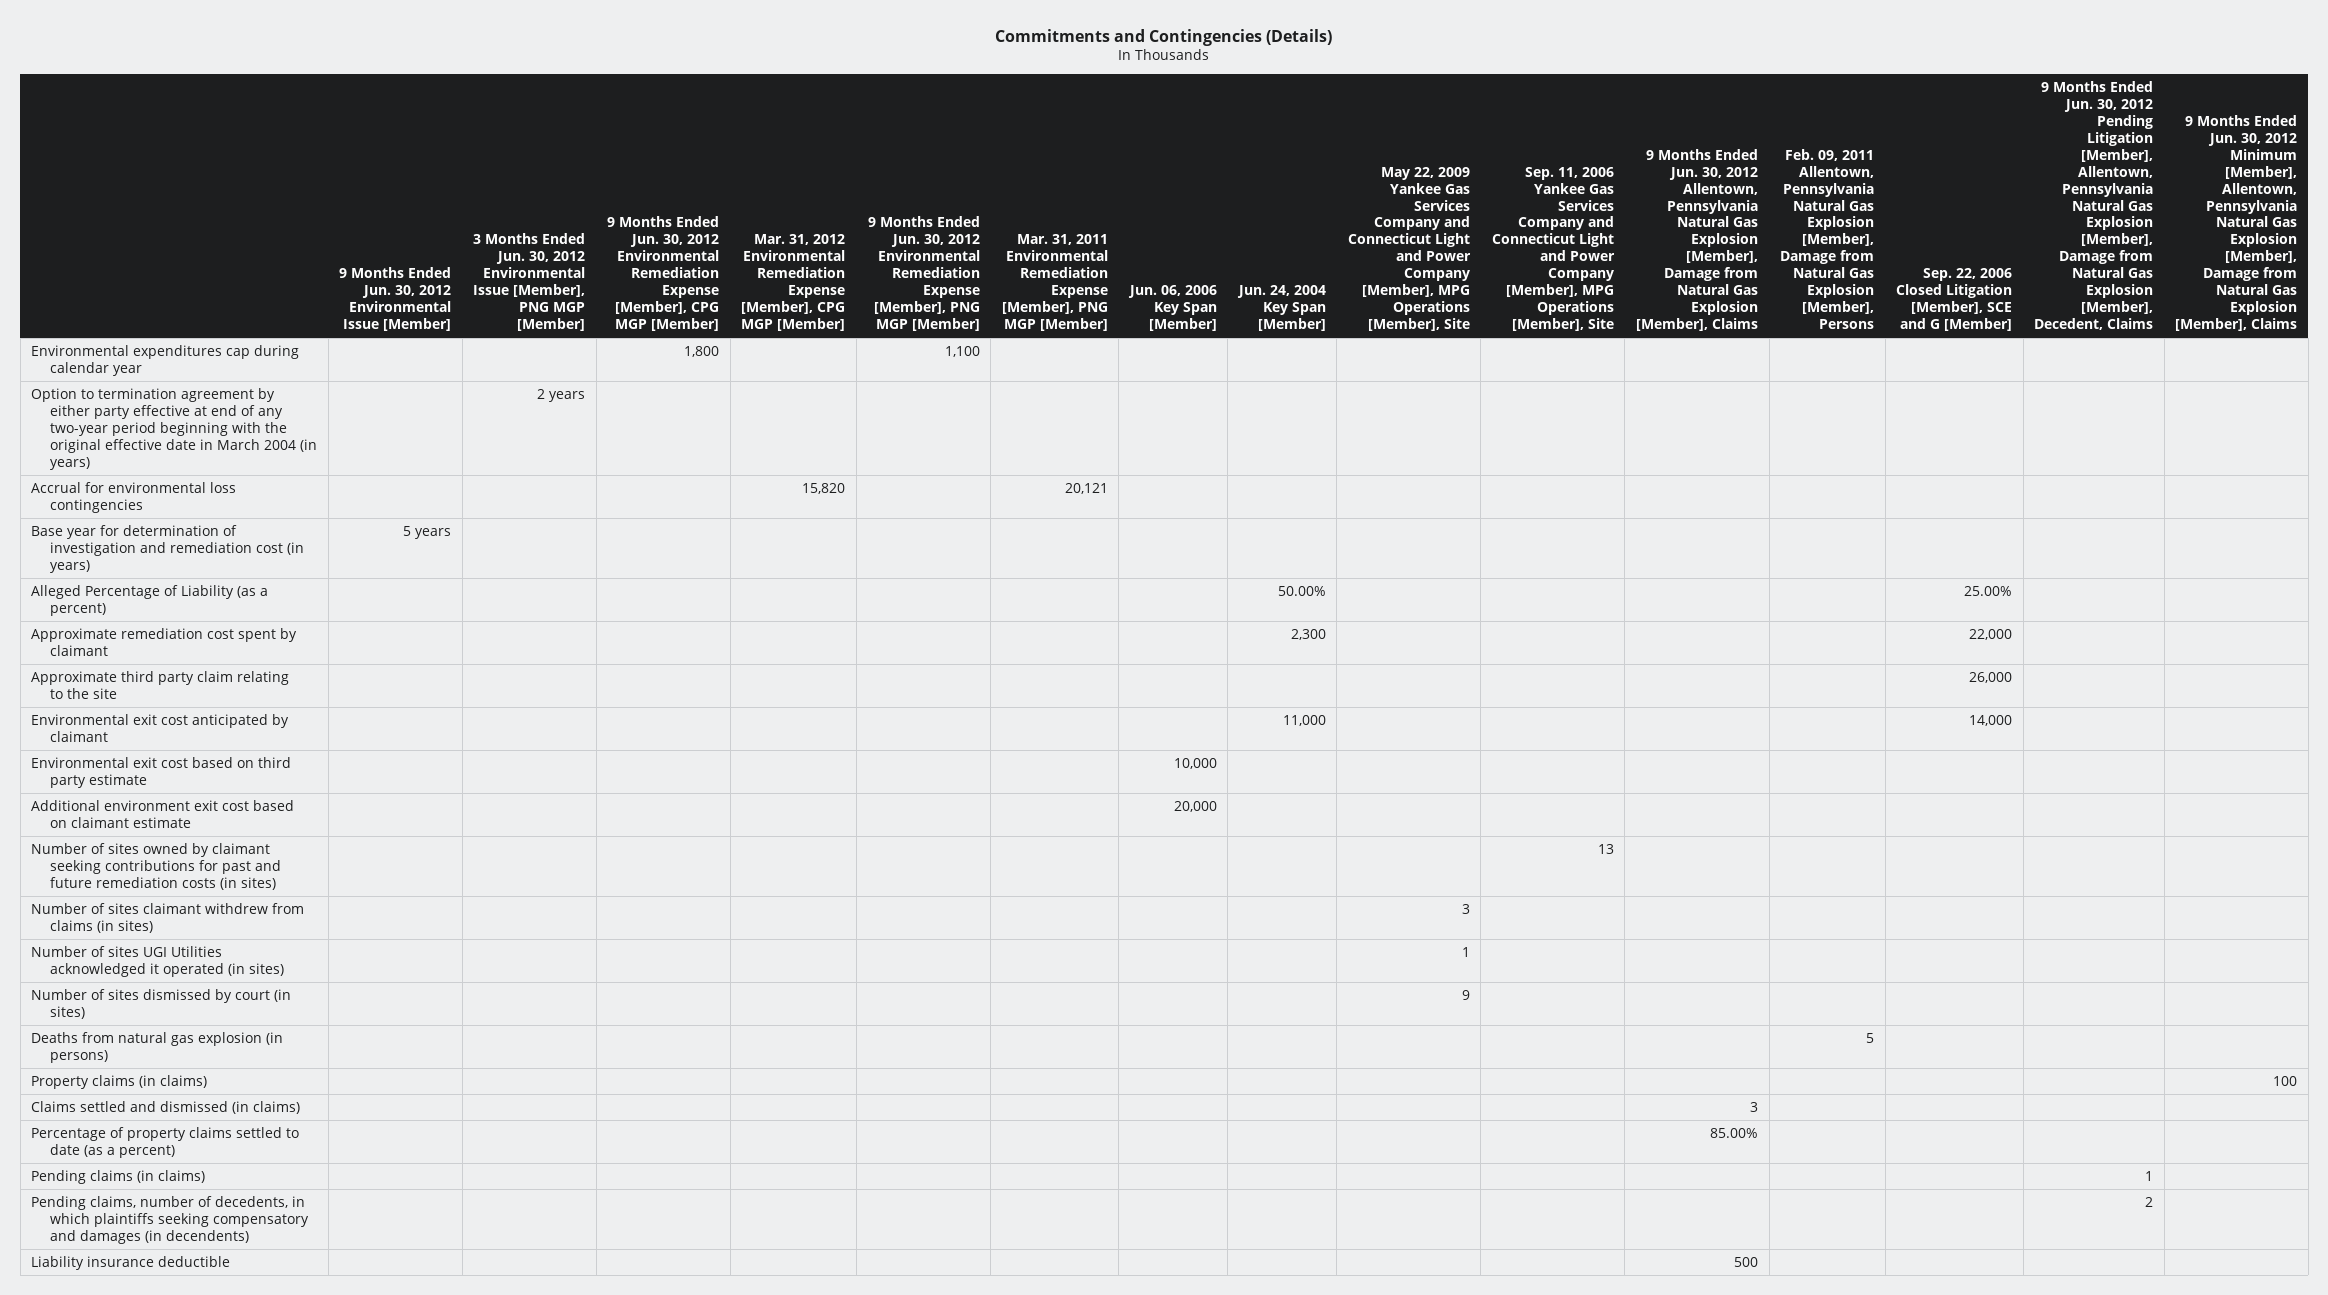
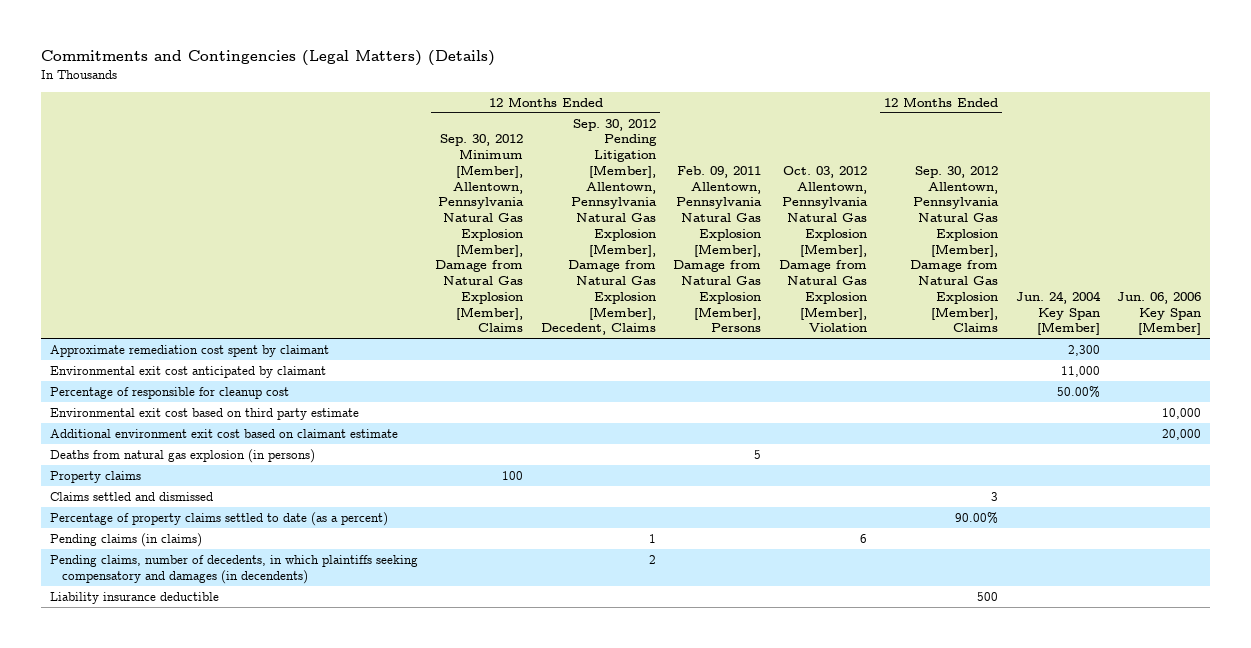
- Commitments and Contingencies (Details)
+ Commitments and Contingencies (Legal Matters) (Details)
- | 9 Months Ended Jun. 30, 2012 Environmental Issue [Member] | 3 Months Ended Jun. 30, 2012 Environmental Issue [Member], PNG MGP [Member] | 9 Months Ended Jun. 30, 2012 Environmental Remediation Expense [Member], CPG MGP [Member] | Mar. 31, 2012 Environmental Remediation Expense [Member], CPG MGP [Member] | 9 Months Ended Jun. 30, 2012 Environmental Remediation Expense [Member], PNG MGP [Member] | Mar. 31, 2011 Environmental Remediation Expense [Member], PNG MGP [Member] | Jun. 06, 2006 Key Span [Member] | Jun. 24, 2004 Key Span [Member] | May 22, 2009 Yankee Gas Services Company and Connecticut Light and Power Company [Member], MPG Operations [Member], Site | Sep. 11, 2006 Yankee Gas Services Company and Connecticut Light and Power Company [Member], MPG Operations [Member], Site | 9 Months Ended Jun. 30, 2012 Allentown, Pennsylvania Natural Gas Explosion [Member], Damage from Natural Gas Explosion [Member], Claims | Feb. 09, 2011 Allentown, Pennsylvania Natural Gas Explosion [Member], Damage from Natural Gas Explosion [Member], Persons | Sep. 22, 2006 Closed Litigation [Member], SCE and G [Member] | 9 Months Ended Jun. 30, 2012 Pending Litigation [Member], Allentown, Pennsylvania Natural Gas Explosion [Member], Damage from Natural Gas Explosion [Member], Decedent, Claims | 9 Months Ended Jun. 30, 2012 Minimum [Member], Allentown, Pennsylvania Natural Gas Explosion [Member], Damage from Natural Gas Explosion [Member], Claims
+ | 12 Months Ended Sep. 30, 2012 Minimum [Member], Allentown, Pennsylvania Natural Gas Explosion [Member], Damage from Natural Gas Explosion [Member], Claims | 12 Months Ended Sep. 30, 2012 Pending Litigation [Member], Allentown, Pennsylvania Natural Gas Explosion [Member], Damage from Natural Gas Explosion [Member], Decedent, Claims | Feb. 09, 2011 Allentown, Pennsylvania Natural Gas Explosion [Member], Damage from Natural Gas Explosion [Member], Persons | Oct. 03, 2012 Allentown, Pennsylvania Natural Gas Explosion [Member], Damage from Natural Gas Explosion [Member], Violation | 12 Months Ended Sep. 30, 2012 Allentown, Pennsylvania Natural Gas Explosion [Member], Damage from Natural Gas Explosion [Member], Claims | Jun. 24, 2004 Key Span [Member] | Jun. 06, 2006 Key Span [Member]
- Environmental expenditures cap during calendar year | | | 1,800 | | 1,100 | | | | | | | | | |
- Option to termination agreement by either party effective at end of any two-year period beginning with the original effective date in March 2004 (in years) | | 2 years | | | | | | | | | | | | |
- Accrual for environmental loss contingencies | | | | 15,820 | | 20,121 | | | | | | | | |
- Base year for determination of investigation and remediation cost (in years) | 5 years | | | | | | | | | | | | | |
- Alleged Percentage of Liability (as a percent) | | | | | | | | 50.00% | | | | | 25.00% | |
- Approximate third party claim relating to the site | | | | | | | | | | | | | 26,000 | |
+ Percentage of responsible for cleanup cost | | | | | | 50.00% |
- Number of sites owned by claimant seeking contributions for past and future remediation costs (in sites) | | | | | | | | | | 13 | | | | |
- Number of sites claimant withdrew from claims (in sites) | | | | | | | | | 3 | | | | | |
- Number of sites UGI Utilities acknowledged it operated (in sites) | | | | | | | | | 1 | | | | | |
- Number of sites dismissed by court (in sites) | | | | | | | | | 9 | | | | | |
- Property claims (in claims) | | | | | | | | | | | | | | | 100
- Claims settled and dismissed (in claims) | | | | | | | | | | | 3 | | | |
+ Property claims | 100 | | | | | |
+ Claims settled and dismissed | | | | | 3 | |

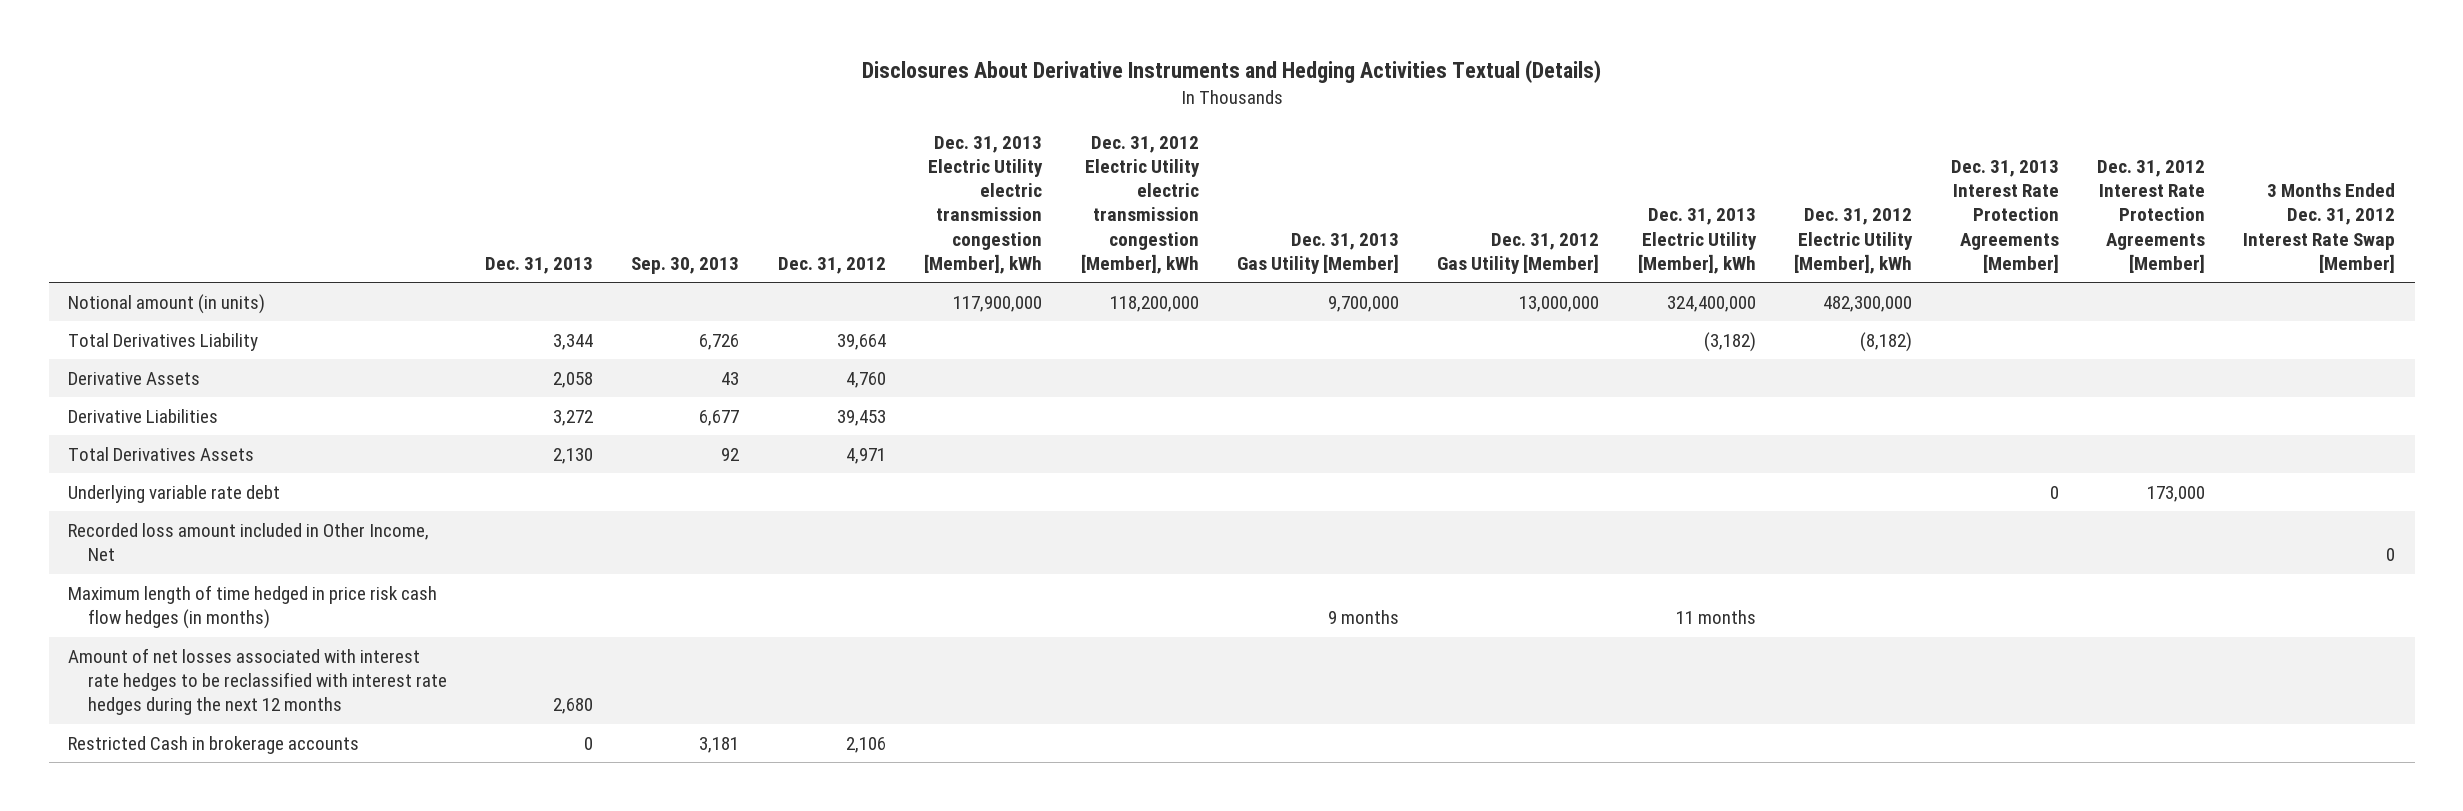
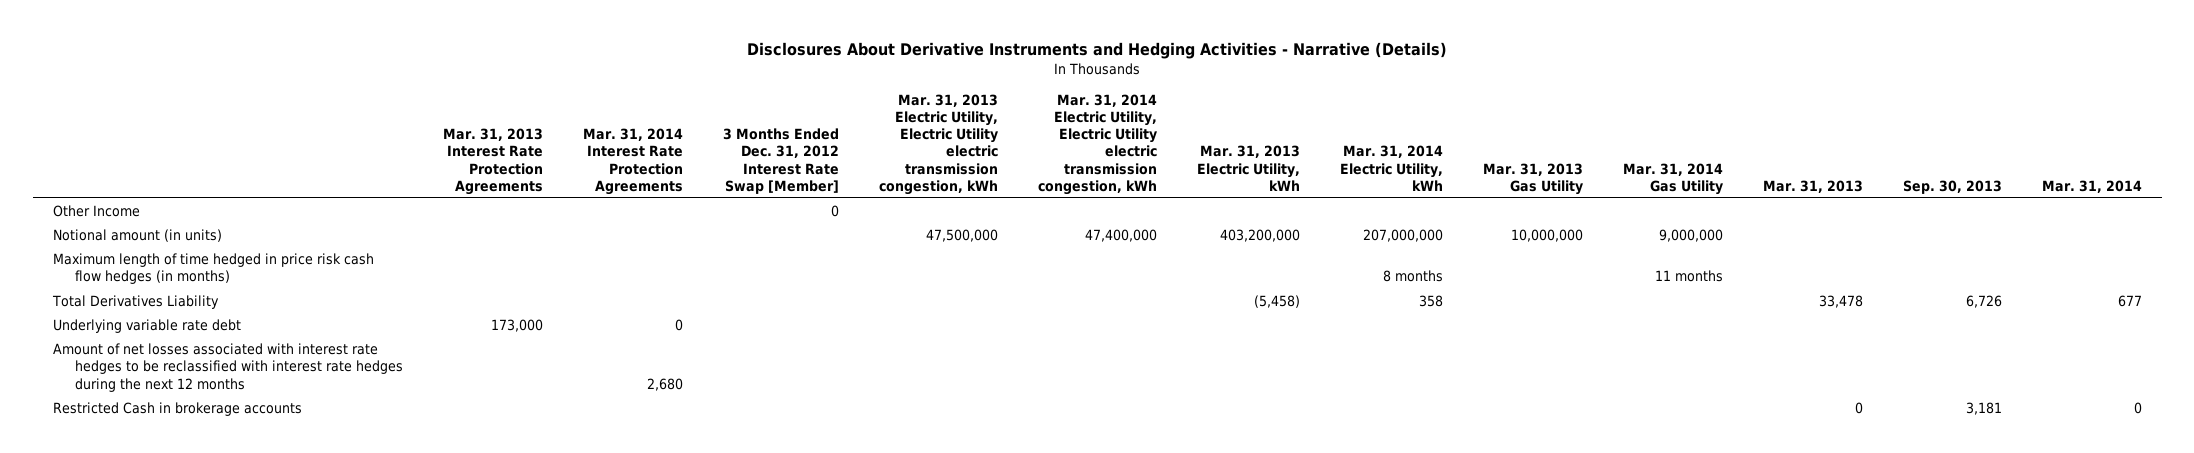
- Disclosures About Derivative Instruments and Hedging Activities Textual (Details)
+ Disclosures About Derivative Instruments and Hedging Activities - Narrative (Details)
- | Dec. 31, 2013 | Sep. 30, 2013 | Dec. 31, 2012 | Dec. 31, 2013 Electric Utility electric transmission congestion [Member], kWh | Dec. 31, 2012 Electric Utility electric transmission congestion [Member], kWh | Dec. 31, 2013 Gas Utility [Member] | Dec. 31, 2012 Gas Utility [Member] | Dec. 31, 2013 Electric Utility [Member], kWh | Dec. 31, 2012 Electric Utility [Member], kWh | Dec. 31, 2013 Interest Rate Protection Agreements [Member] | Dec. 31, 2012 Interest Rate Protection Agreements [Member] | 3 Months Ended Dec. 31, 2012 Interest Rate Swap [Member]
+ | Mar. 31, 2013 Interest Rate Protection Agreements | Mar. 31, 2014 Interest Rate Protection Agreements | 3 Months Ended Dec. 31, 2012 Interest Rate Swap [Member] | Mar. 31, 2013 Electric Utility, Electric Utility electric transmission congestion, kWh | Mar. 31, 2014 Electric Utility, Electric Utility electric transmission congestion, kWh | Mar. 31, 2013 Electric Utility, kWh | Mar. 31, 2014 Electric Utility, kWh | Mar. 31, 2013 Gas Utility | Mar. 31, 2014 Gas Utility | Mar. 31, 2013 | Sep. 30, 2013 | Mar. 31, 2014
+ Other Income | | | 0 | | | | | | | | |
moved up: Maximum length of time hedged in price risk cash flow hedges (in months) | | | | | | | 8 months | | 11 months | | |
- Derivative Assets | 2,058 | 43 | 4,760 | | | | | | | | |
- Derivative Liabilities | 3,272 | 6,677 | 39,453 | | | | | | | | |
- Total Derivatives Assets | 2,130 | 92 | 4,971 | | | | | | | | |
- Recorded loss amount included in Other Income, Net | | | | | | | | | | | | 0

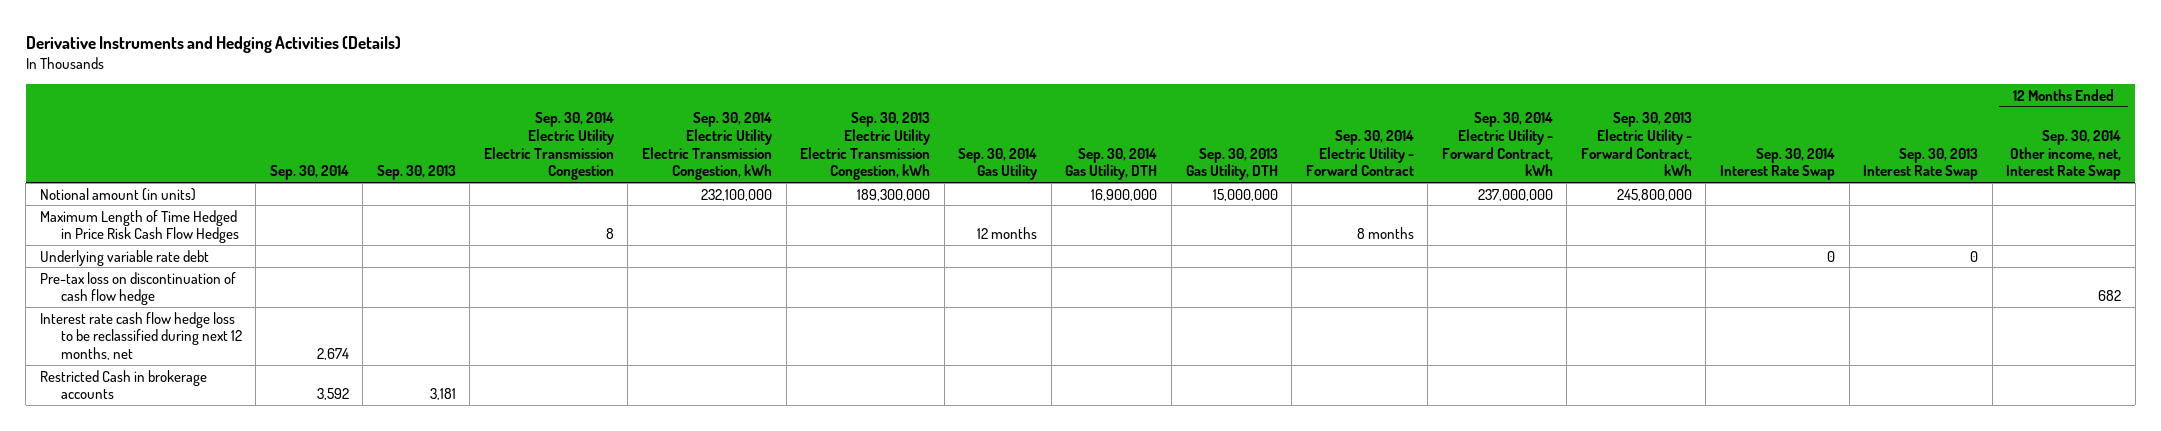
- Disclosures About Derivative Instruments and Hedging Activities - Narrative (Details)
+ Derivative Instruments and Hedging Activities (Details)
- | Mar. 31, 2013 Interest Rate Protection Agreements | Mar. 31, 2014 Interest Rate Protection Agreements | 3 Months Ended Dec. 31, 2012 Interest Rate Swap [Member] | Mar. 31, 2013 Electric Utility, Electric Utility electric transmission congestion, kWh | Mar. 31, 2014 Electric Utility, Electric Utility electric transmission congestion, kWh | Mar. 31, 2013 Electric Utility, kWh | Mar. 31, 2014 Electric Utility, kWh | Mar. 31, 2013 Gas Utility | Mar. 31, 2014 Gas Utility | Mar. 31, 2013 | Sep. 30, 2013 | Mar. 31, 2014
+ | Sep. 30, 2014 | Sep. 30, 2013 | Sep. 30, 2014 Electric Utility Electric Transmission Congestion | Sep. 30, 2014 Electric Utility Electric Transmission Congestion, kWh | Sep. 30, 2013 Electric Utility Electric Transmission Congestion, kWh | Sep. 30, 2014 Gas Utility | Sep. 30, 2014 Gas Utility, DTH | Sep. 30, 2013 Gas Utility, DTH | Sep. 30, 2014 Electric Utility - Forward Contract | Sep. 30, 2014 Electric Utility - Forward Contract, kWh | Sep. 30, 2013 Electric Utility - Forward Contract, kWh | Sep. 30, 2014 Interest Rate Swap | Sep. 30, 2013 Interest Rate Swap | 12 Months Ended Sep. 30, 2014 Other income, net, Interest Rate Swap
- Other Income | | | 0 | | | | | | | | |
- Maximum length of time hedged in price risk cash flow hedges (in months) | | | | | | | 8 months | | 11 months | | |
- Total Derivatives Liability | | | | | | (5,458) | 358 | | | 33,478 | 6,726 | 677
+ Maximum Length of Time Hedged in Price Risk Cash Flow Hedges | | | 8 | | | 12 months | | | 8 months | | | | |
- Amount of net losses associated with interest rate hedges to be reclassified with interest rate hedges during the next 12 months | | 2,680 | | | | | | | | | |
+ Pre-tax loss on discontinuation of cash flow hedge | | | | | | | | | | | | | | 682
+ Interest rate cash flow hedge loss to be reclassified during next 12 months, net | 2,674 | | | | | | | | | | | | |

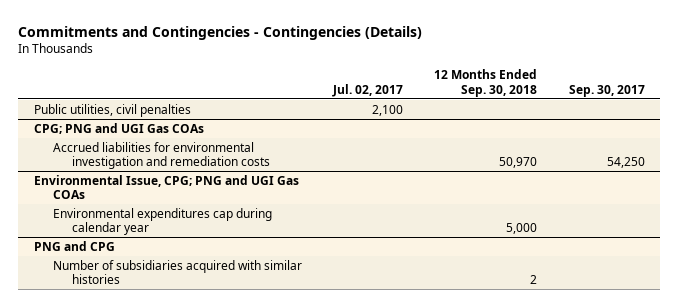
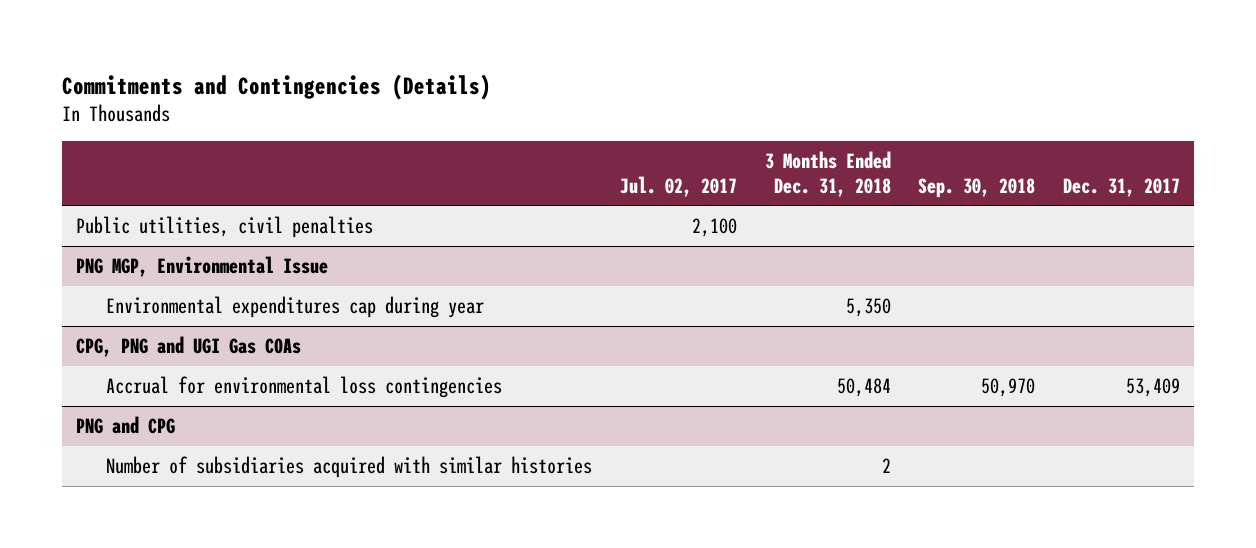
- Commitments and Contingencies - Contingencies (Details)
+ Commitments and Contingencies (Details)
- | Jul. 02, 2017 | 12 Months Ended Sep. 30, 2018 | Sep. 30, 2017
+ | Jul. 02, 2017 | 3 Months Ended Dec. 31, 2018 | Sep. 30, 2018 | Dec. 31, 2017
- CPG; PNG and UGI Gas COAs
- Accrued liabilities for environmental investigation and remediation costs | | 50,970 | 54,250
- Environmental Issue, CPG; PNG and UGI Gas COAs
- Environmental expenditures cap during calendar year | | 5,000 |
+ PNG MGP, Environmental Issue
+ Environmental expenditures cap during year | | 5,350 | |
+ CPG, PNG and UGI Gas COAs
+ Accrual for environmental loss contingencies | | 50,484 | 50,970 | 53,409

